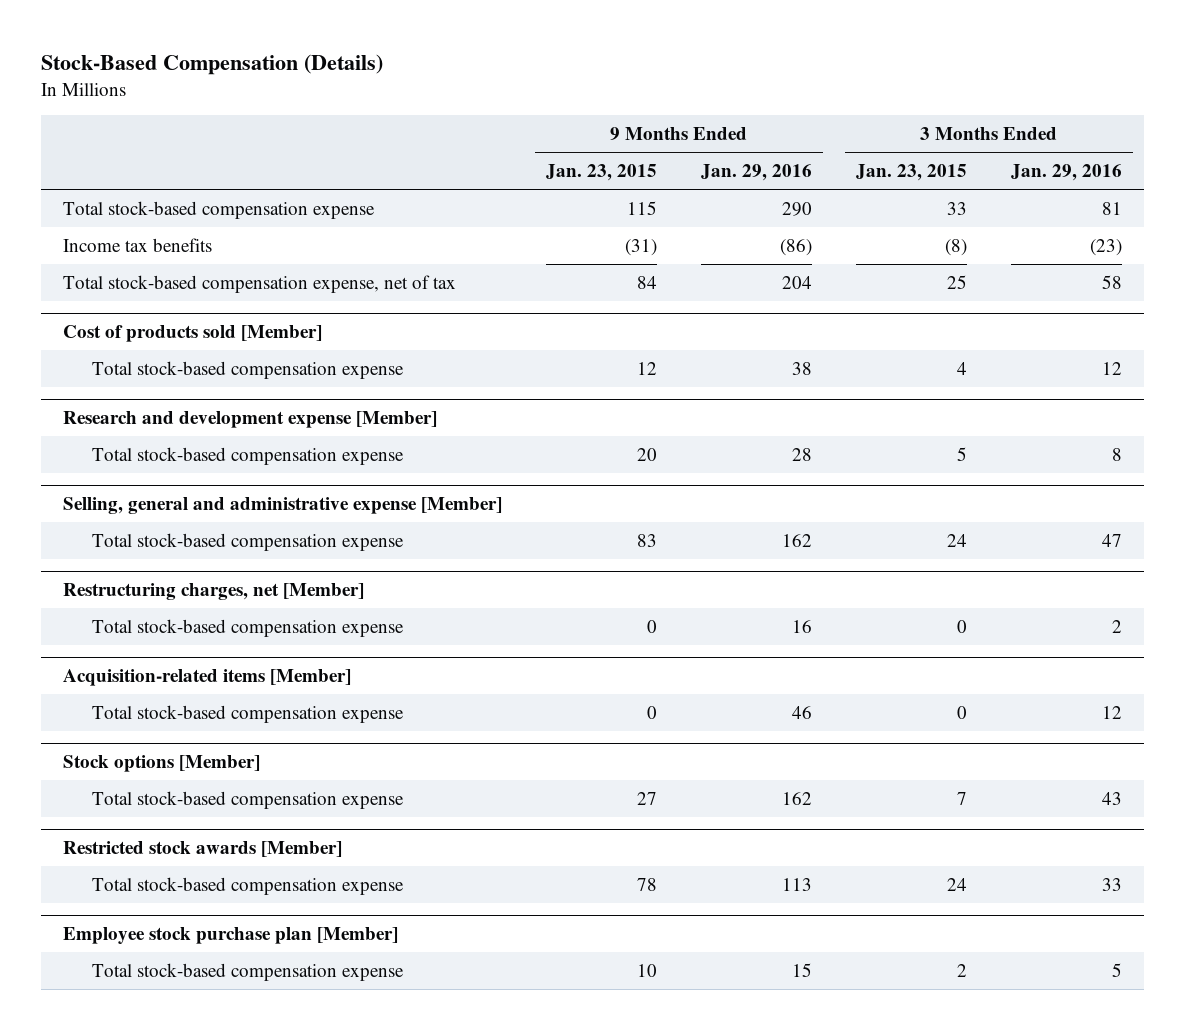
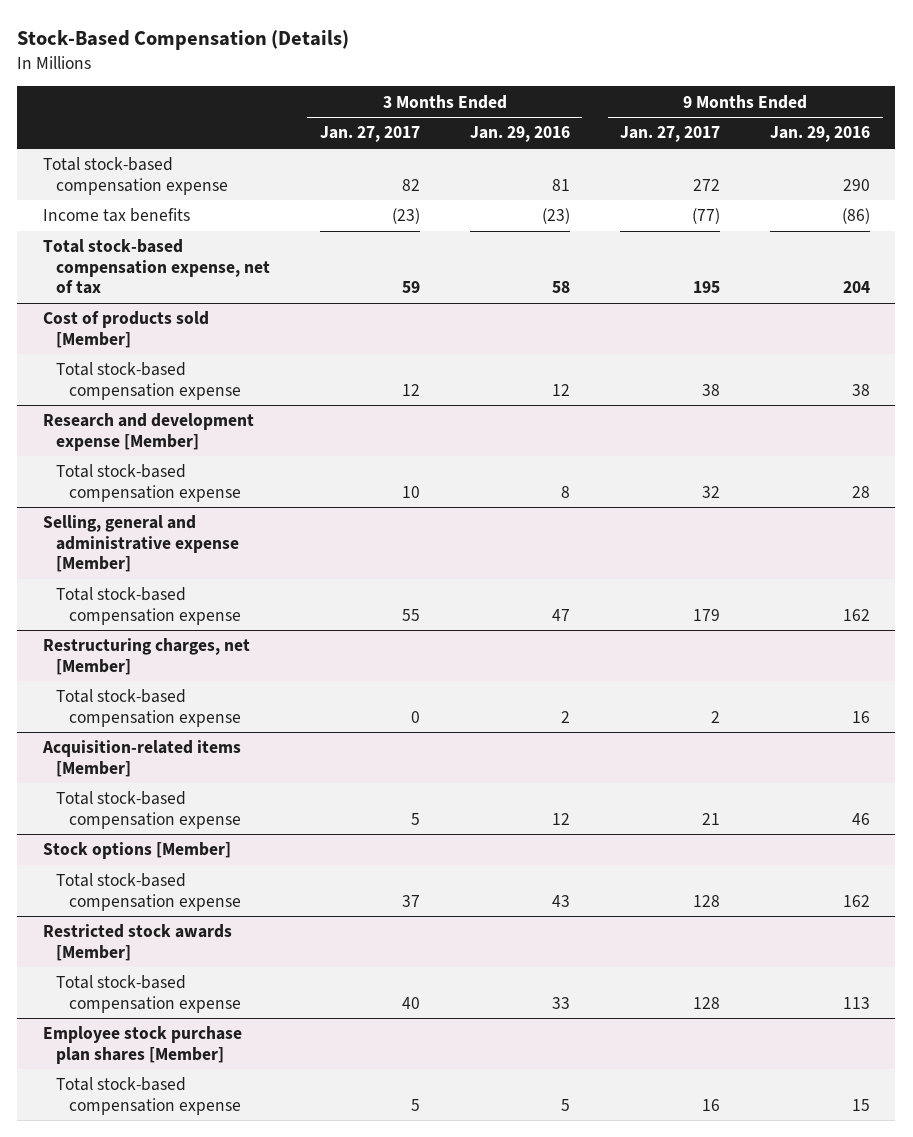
- | 9 Months Ended Jan. 23, 2015 | 9 Months Ended Jan. 29, 2016 | 3 Months Ended Jan. 23, 2015 | 3 Months Ended Jan. 29, 2016
+ | 3 Months Ended Jan. 27, 2017 | 3 Months Ended Jan. 29, 2016 | 9 Months Ended Jan. 27, 2017 | 9 Months Ended Jan. 29, 2016
- Employee stock purchase plan [Member]
+ Employee stock purchase plan shares [Member]

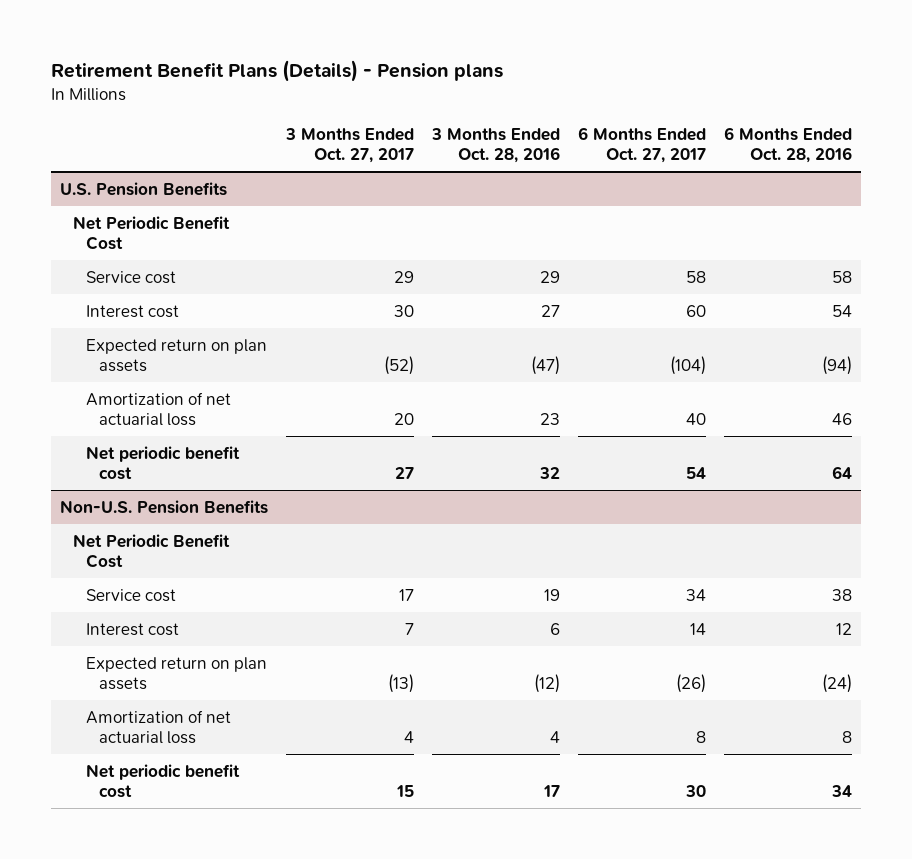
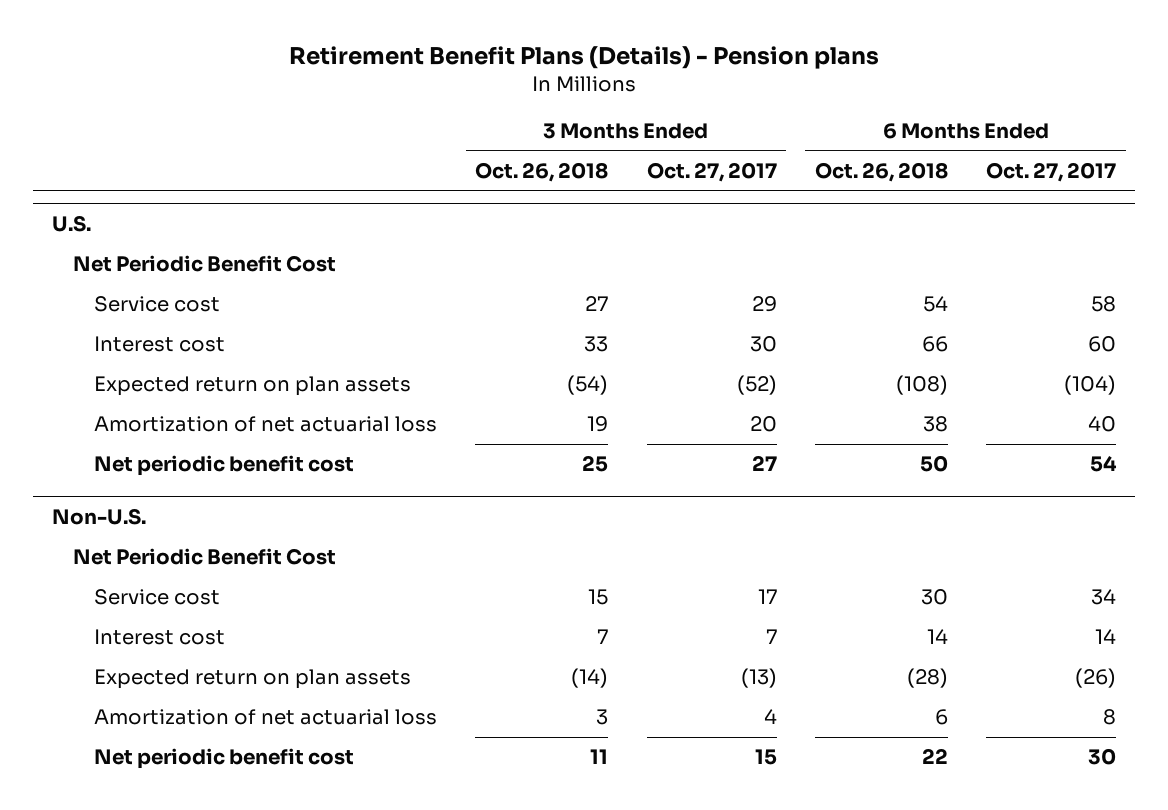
- | 3 Months Ended Oct. 27, 2017 | 3 Months Ended Oct. 28, 2016 | 6 Months Ended Oct. 27, 2017 | 6 Months Ended Oct. 28, 2016
+ | 3 Months Ended Oct. 26, 2018 | 3 Months Ended Oct. 27, 2017 | 6 Months Ended Oct. 26, 2018 | 6 Months Ended Oct. 27, 2017
- U.S. Pension Benefits
+ U.S.
- Non-U.S. Pension Benefits
+ Non-U.S.

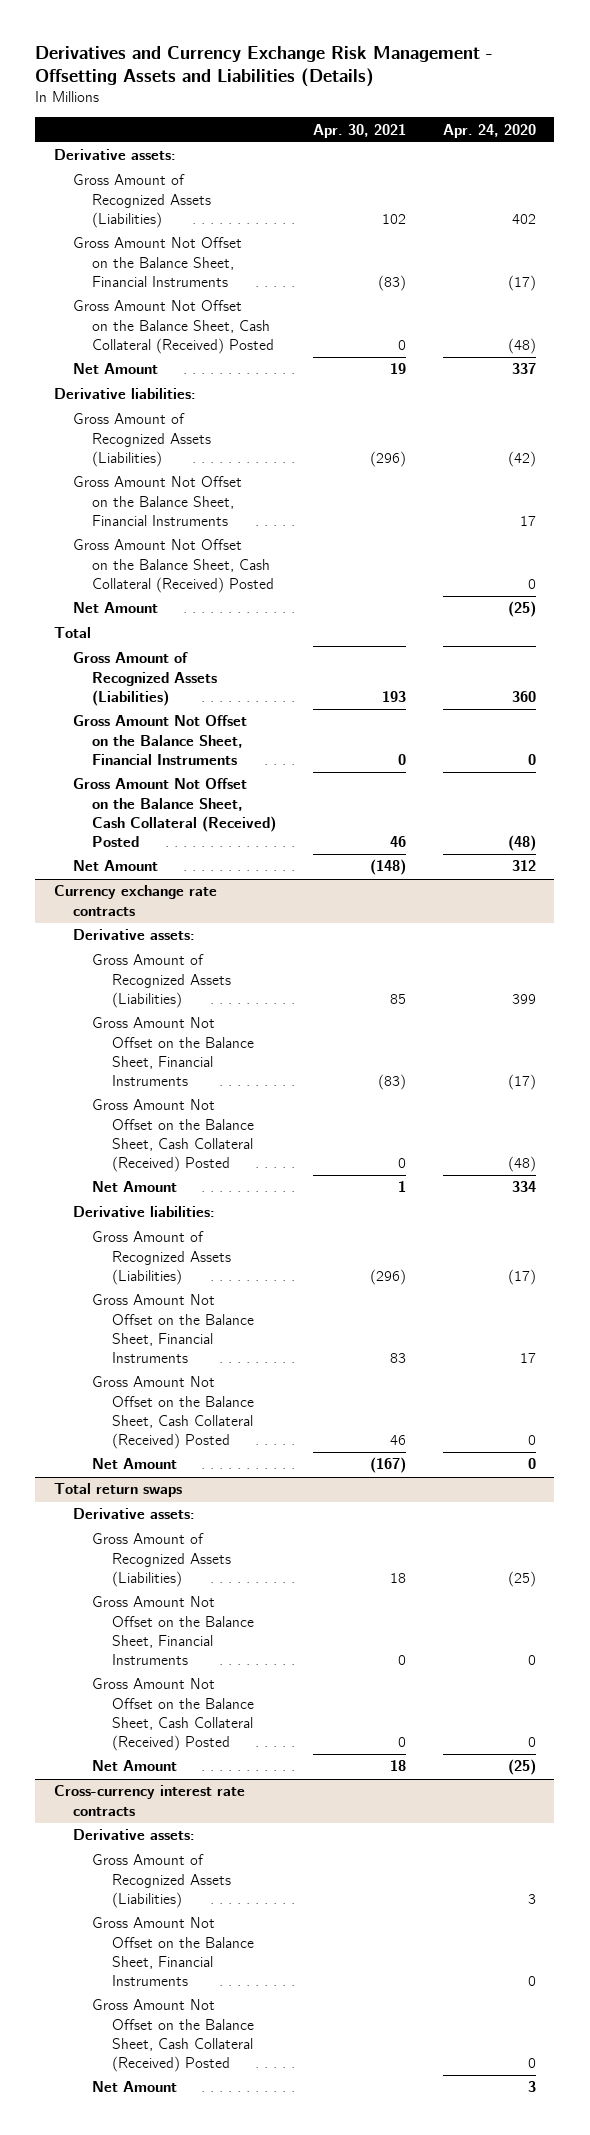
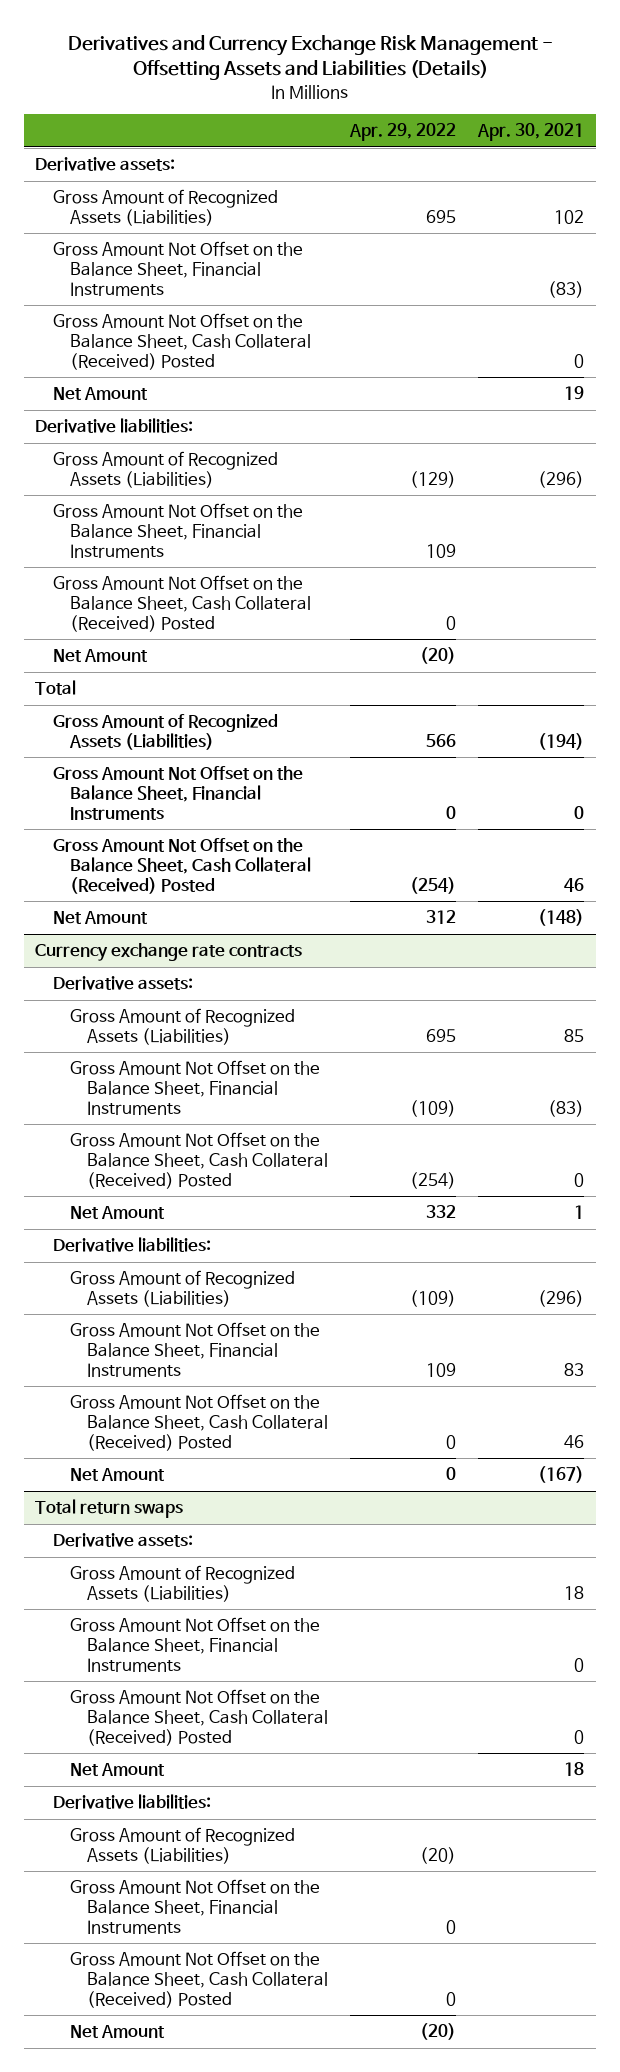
- | Apr. 30, 2021 | Apr. 24, 2020
+ | Apr. 29, 2022 | Apr. 30, 2021
- Gross Amount of Recognized Assets (Liabilities) | 193 | 360
+ Gross Amount of Recognized Assets (Liabilities) | 566 | (194)
- Cross-currency interest rate contracts
- Derivative assets:
@ Total return swaps
+ Derivative liabilities:

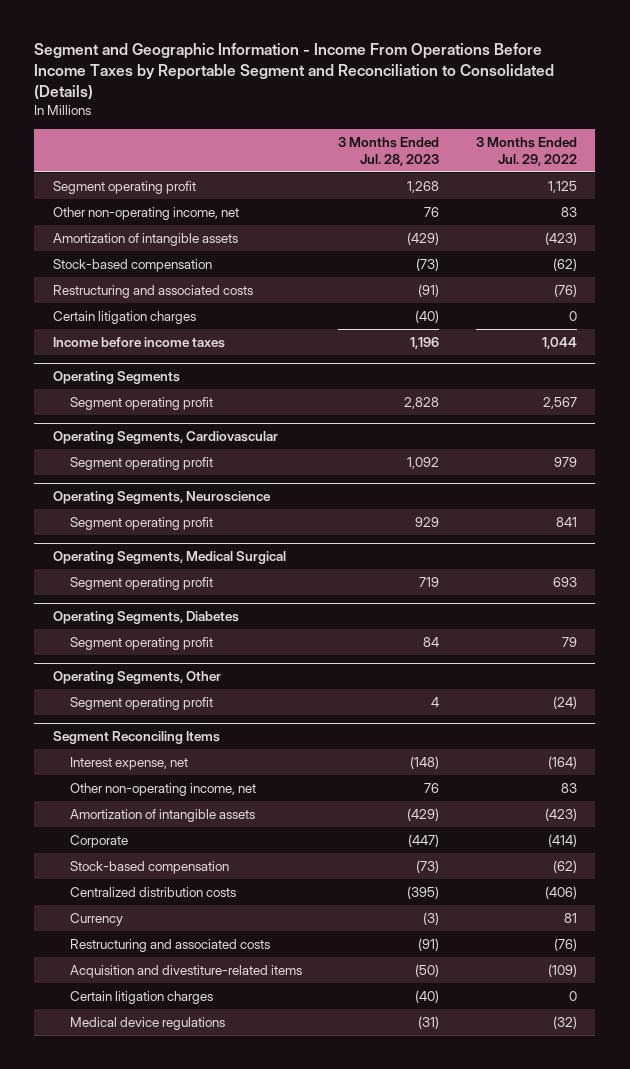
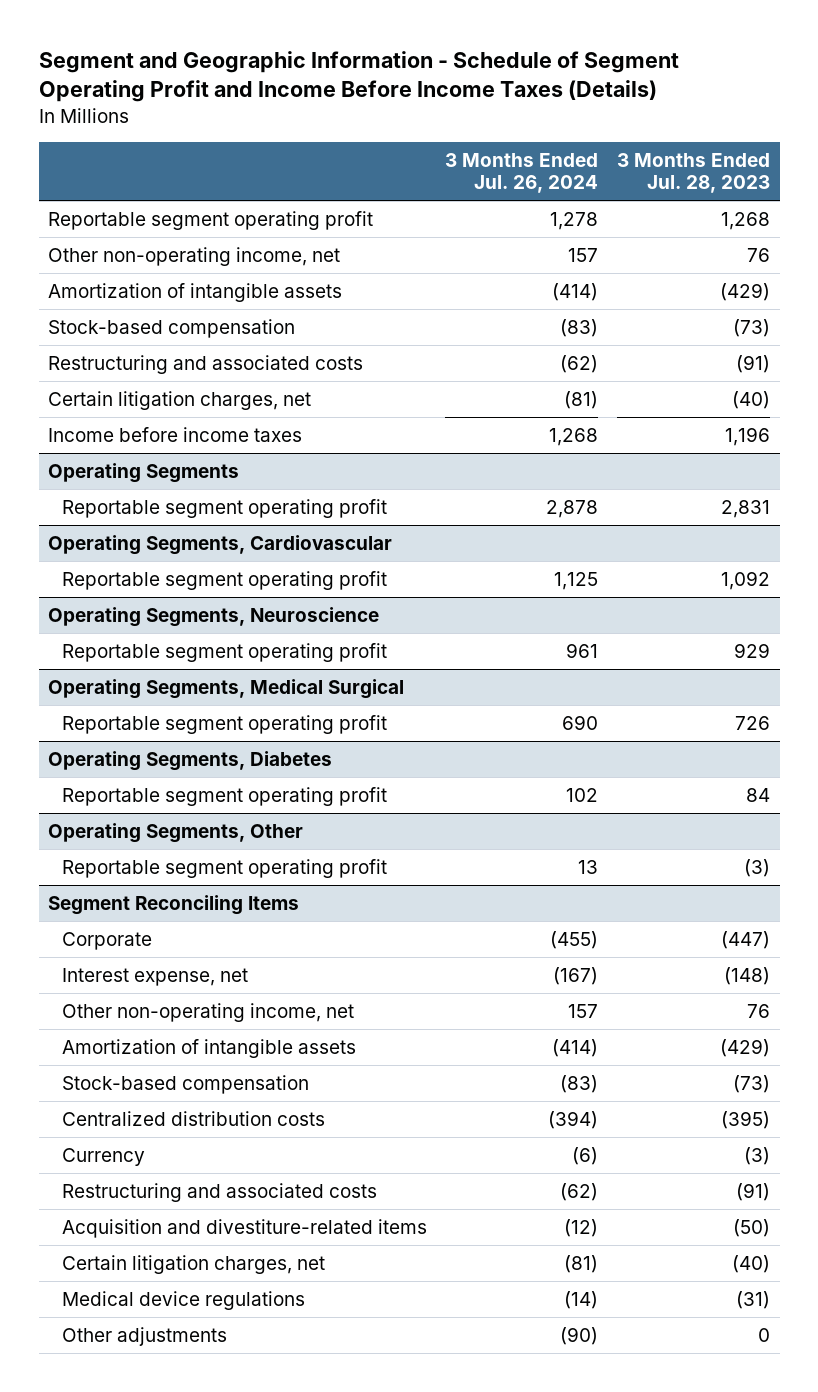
- Segment and Geographic Information - Income From Operations Before Income Taxes by Reportable Segment and Reconciliation to Consolidated (Details)
+ Segment and Geographic Information - Schedule of Segment Operating Profit and Income Before Income Taxes (Details)
- | 3 Months Ended Jul. 28, 2023 | 3 Months Ended Jul. 29, 2022
+ | 3 Months Ended Jul. 26, 2024 | 3 Months Ended Jul. 28, 2023
- Segment operating profit | 1,268 | 1,125
+ Reportable segment operating profit | 1,278 | 1,268
- Certain litigation charges | (40) | 0
+ Certain litigation charges, net | (81) | (40)
@ Operating Segments
- Segment operating profit | 2,828 | 2,567
+ Reportable segment operating profit | 2,878 | 2,831
@ Operating Segments, Cardiovascular
- Segment operating profit | 1,092 | 979
+ Reportable segment operating profit | 1,125 | 1,092
@ Operating Segments, Neuroscience
- Segment operating profit | 929 | 841
+ Reportable segment operating profit | 961 | 929
@ Operating Segments, Medical Surgical
- Segment operating profit | 719 | 693
+ Reportable segment operating profit | 690 | 726
@ Operating Segments, Diabetes
- Segment operating profit | 84 | 79
+ Reportable segment operating profit | 102 | 84
@ Operating Segments, Other
- Segment operating profit | 4 | (24)
+ Reportable segment operating profit | 13 | (3)
@ Segment Reconciling Items
moved up: Corporate | (455) | (447)
- Certain litigation charges | (40) | 0
+ Certain litigation charges, net | (81) | (40)
+ Other adjustments | (90) | 0

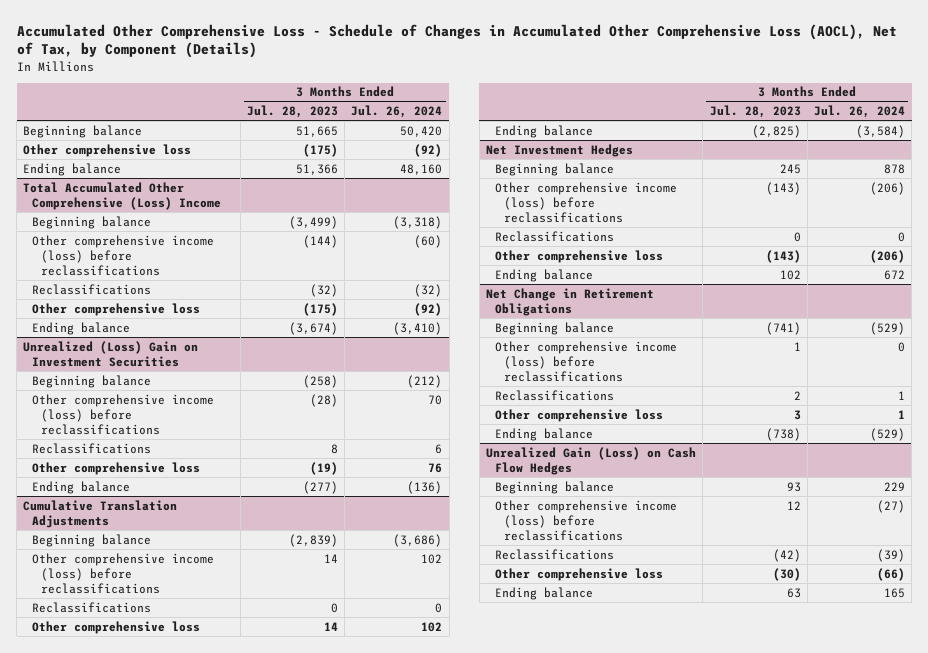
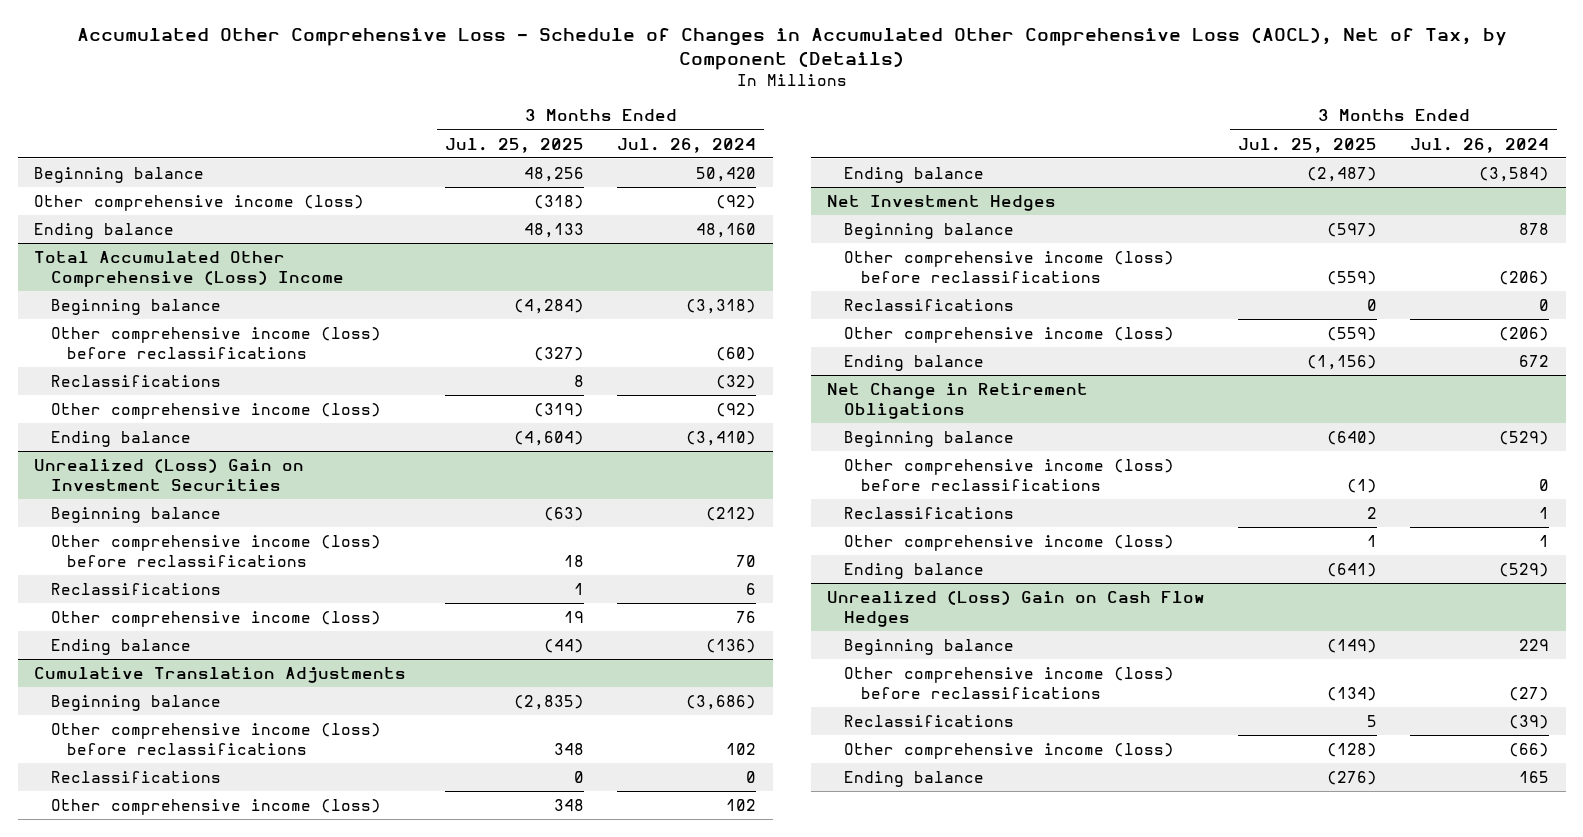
- | 3 Months Ended Jul. 28, 2023 | 3 Months Ended Jul. 26, 2024
+ | 3 Months Ended Jul. 25, 2025 | 3 Months Ended Jul. 26, 2024
- Other comprehensive loss | (175) | (92)
+ Other comprehensive income (loss) | (318) | (92)
@ Total Accumulated Other Comprehensive (Loss) Income
- Other comprehensive loss | (175) | (92)
+ Other comprehensive income (loss) | (319) | (92)
@ Unrealized (Loss) Gain on Investment Securities
- Other comprehensive loss | (19) | 76
+ Other comprehensive income (loss) | 19 | 76
@ Cumulative Translation Adjustments
- Other comprehensive loss | 14 | 102
+ Other comprehensive income (loss) | 348 | 102
@ Net Investment Hedges
- Other comprehensive loss | (143) | (206)
+ Other comprehensive income (loss) | (559) | (206)
@ Net Change in Retirement Obligations
- Other comprehensive loss | 3 | 1
+ Other comprehensive income (loss) | 1 | 1
- Unrealized Gain (Loss) on Cash Flow Hedges
+ Unrealized (Loss) Gain on Cash Flow Hedges
- Other comprehensive loss | (30) | (66)
+ Other comprehensive income (loss) | (128) | (66)

